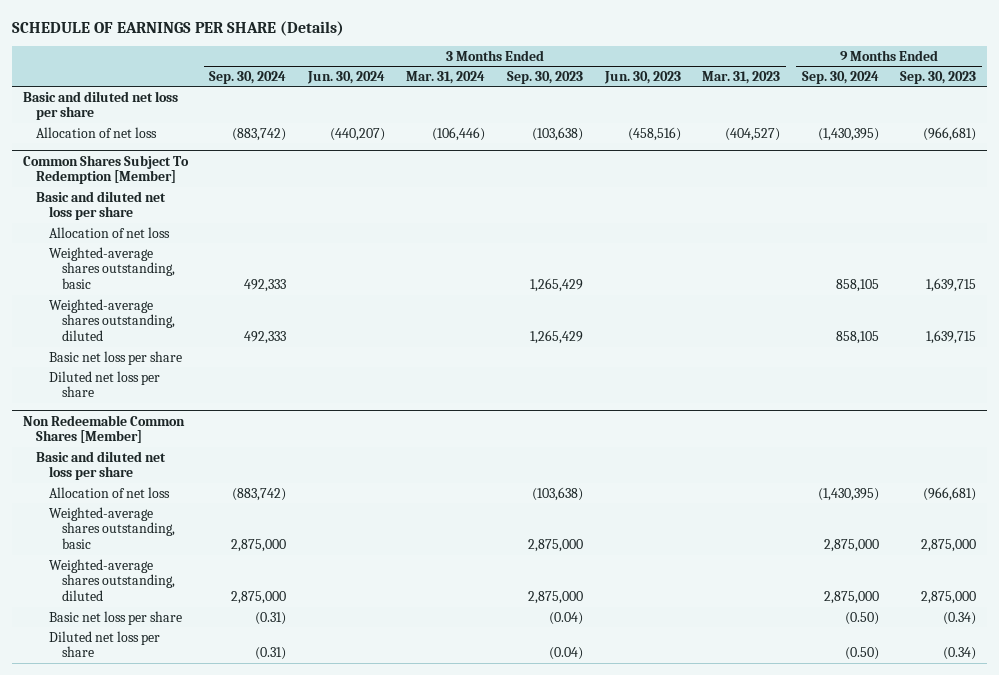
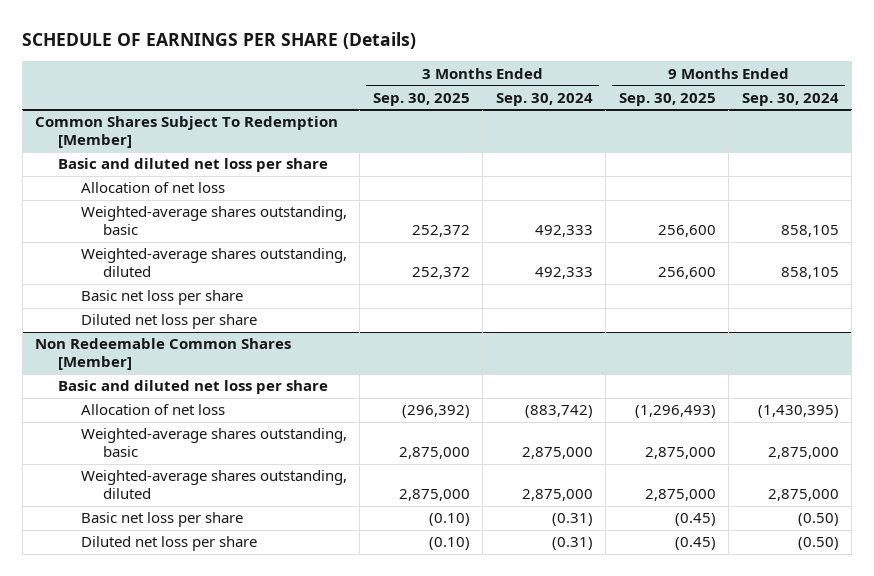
- | 3 Months Ended Sep. 30, 2024 | 3 Months Ended Jun. 30, 2024 | 3 Months Ended Mar. 31, 2024 | 3 Months Ended Sep. 30, 2023 | 3 Months Ended Jun. 30, 2023 | 3 Months Ended Mar. 31, 2023 | 9 Months Ended Sep. 30, 2024 | 9 Months Ended Sep. 30, 2023
+ | 3 Months Ended Sep. 30, 2025 | 3 Months Ended Sep. 30, 2024 | 9 Months Ended Sep. 30, 2025 | 9 Months Ended Sep. 30, 2024
- Basic and diluted net loss per share
- Allocation of net loss | (883,742) | (440,207) | (106,446) | (103,638) | (458,516) | (404,527) | (1,430,395) | (966,681)

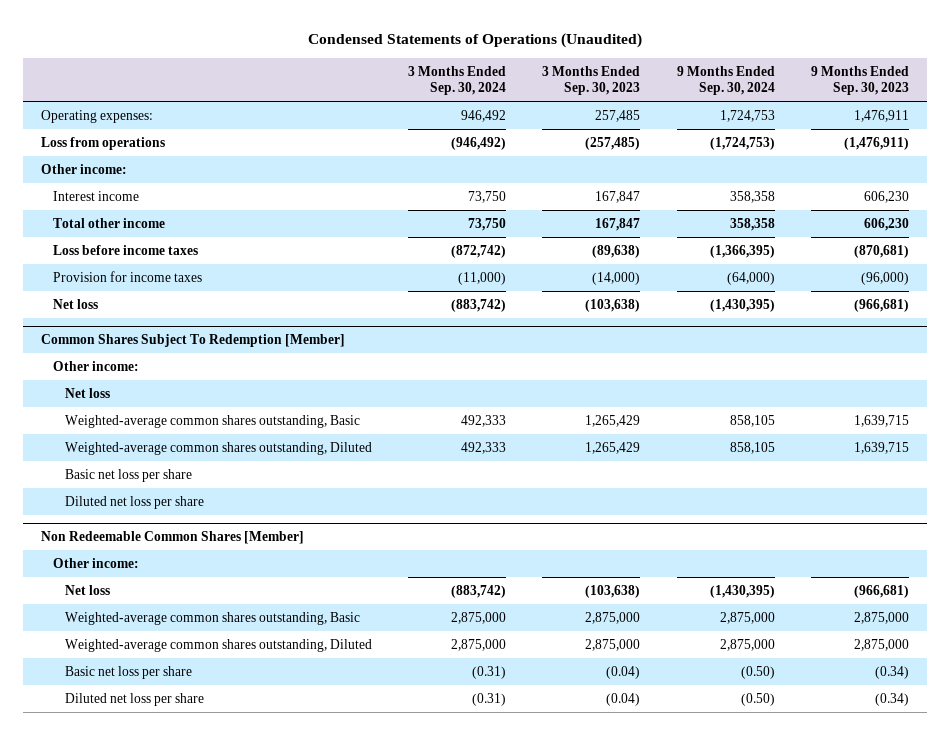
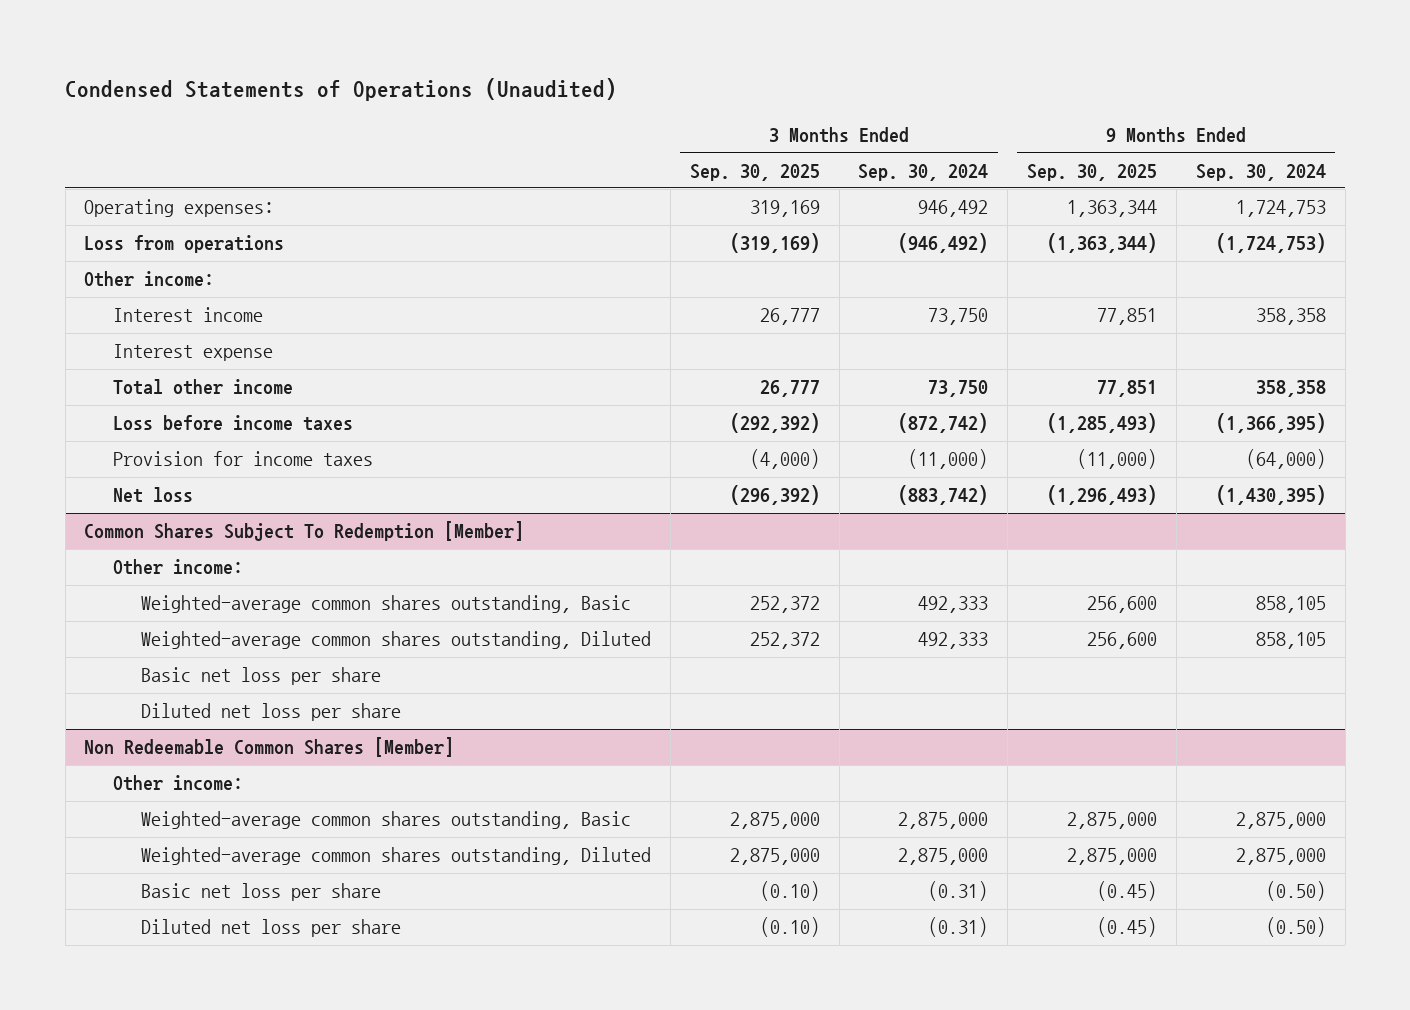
- | 3 Months Ended Sep. 30, 2024 | 3 Months Ended Sep. 30, 2023 | 9 Months Ended Sep. 30, 2024 | 9 Months Ended Sep. 30, 2023
+ | 3 Months Ended Sep. 30, 2025 | 3 Months Ended Sep. 30, 2024 | 9 Months Ended Sep. 30, 2025 | 9 Months Ended Sep. 30, 2024
+ Interest expense
@ Common Shares Subject To Redemption [Member]
- Net loss
@ Non Redeemable Common Shares [Member]
- Net loss | (883,742) | (103,638) | (1,430,395) | (966,681)

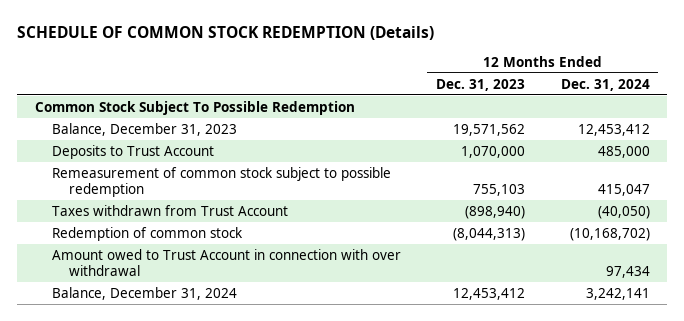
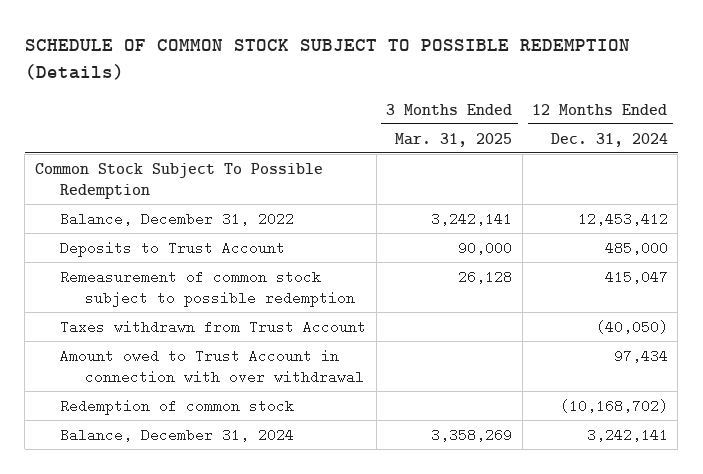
- SCHEDULE OF COMMON STOCK REDEMPTION (Details)
+ SCHEDULE OF COMMON STOCK SUBJECT TO POSSIBLE REDEMPTION (Details)
- | 12 Months Ended Dec. 31, 2023 | 12 Months Ended Dec. 31, 2024
+ | 3 Months Ended Mar. 31, 2025 | 12 Months Ended Dec. 31, 2024
- Balance, December 31, 2023 | 19,571,562 | 12,453,412
+ Balance, December 31, 2022 | 3,242,141 | 12,453,412
moved down: Redemption of common stock | | (10,168,702)

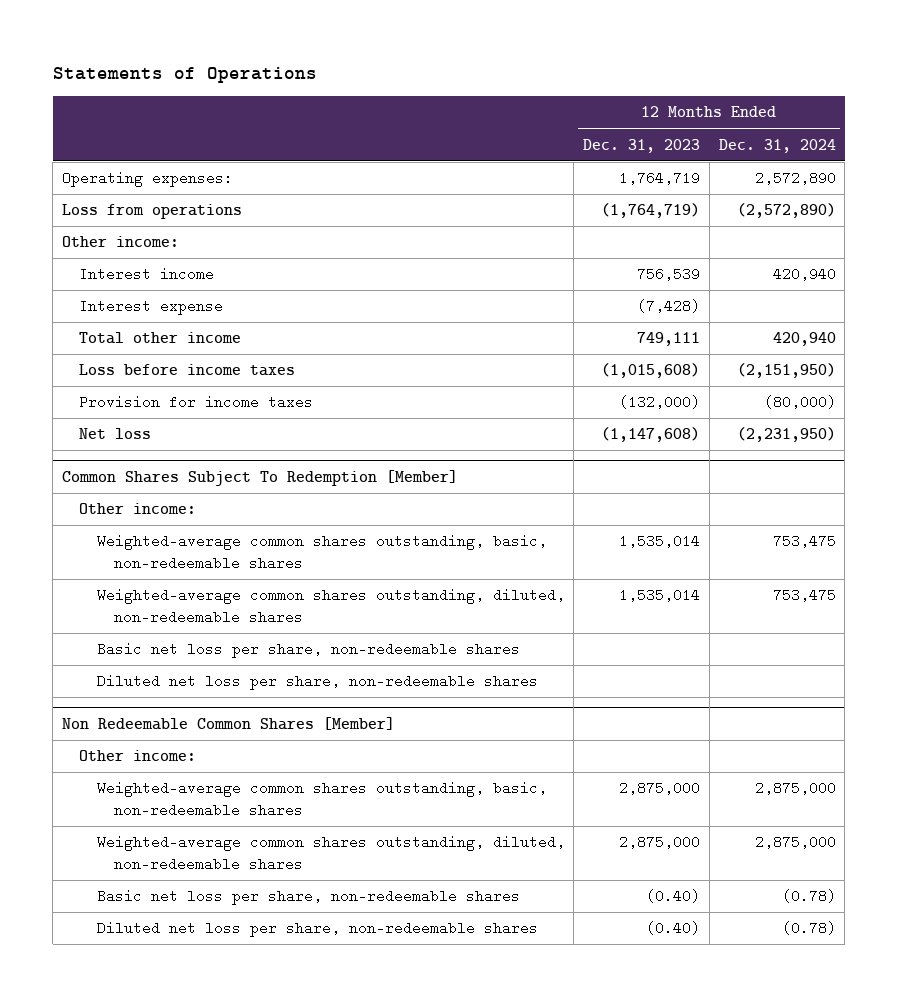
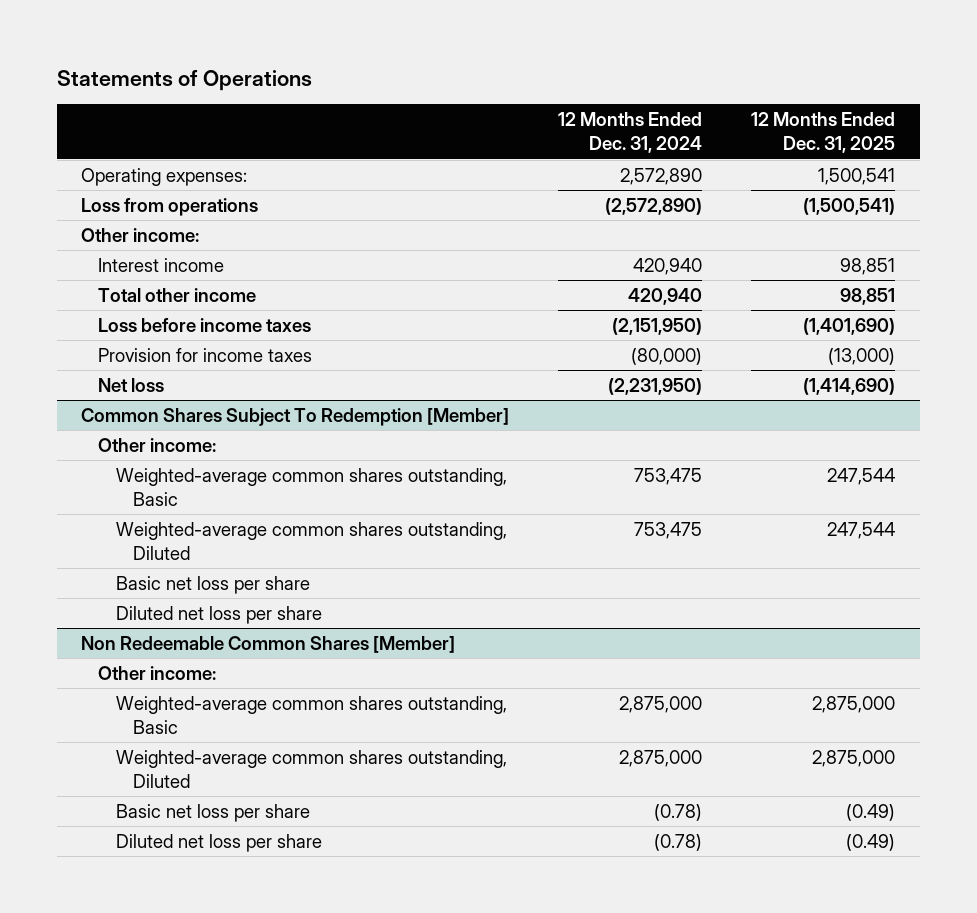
- | 12 Months Ended Dec. 31, 2023 | 12 Months Ended Dec. 31, 2024
+ | 12 Months Ended Dec. 31, 2024 | 12 Months Ended Dec. 31, 2025
- Interest expense | (7,428) |
@ Common Shares Subject To Redemption [Member]
- Weighted-average common shares outstanding, basic, non-redeemable shares | 1,535,014 | 753,475
- Weighted-average common shares outstanding, diluted, non-redeemable shares | 1,535,014 | 753,475
- Basic net loss per share, non-redeemable shares
- Diluted net loss per share, non-redeemable shares
+ Weighted-average common shares outstanding, Basic | 753,475 | 247,544
+ Weighted-average common shares outstanding, Diluted | 753,475 | 247,544
+ Basic net loss per share
+ Diluted net loss per share
@ Non Redeemable Common Shares [Member]
- Weighted-average common shares outstanding, basic, non-redeemable shares | 2,875,000 | 2,875,000
- Weighted-average common shares outstanding, diluted, non-redeemable shares | 2,875,000 | 2,875,000
- Basic net loss per share, non-redeemable shares | (0.40) | (0.78)
- Diluted net loss per share, non-redeemable shares | (0.40) | (0.78)
+ Weighted-average common shares outstanding, Basic | 2,875,000 | 2,875,000
+ Weighted-average common shares outstanding, Diluted | 2,875,000 | 2,875,000
+ Basic net loss per share | (0.78) | (0.49)
+ Diluted net loss per share | (0.78) | (0.49)

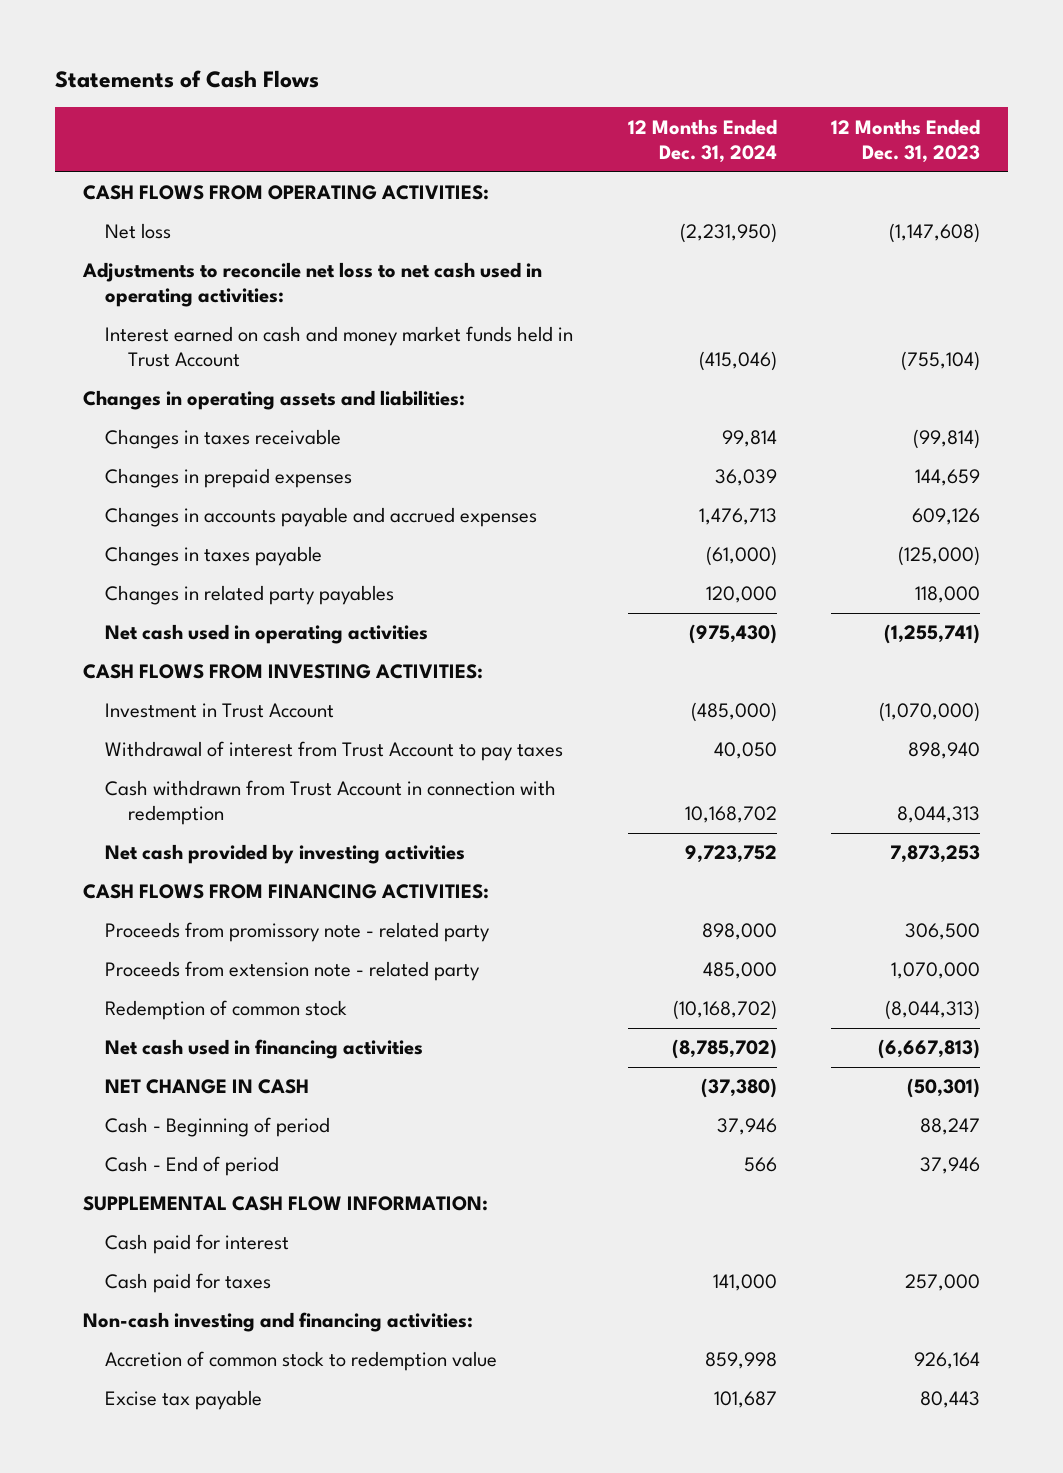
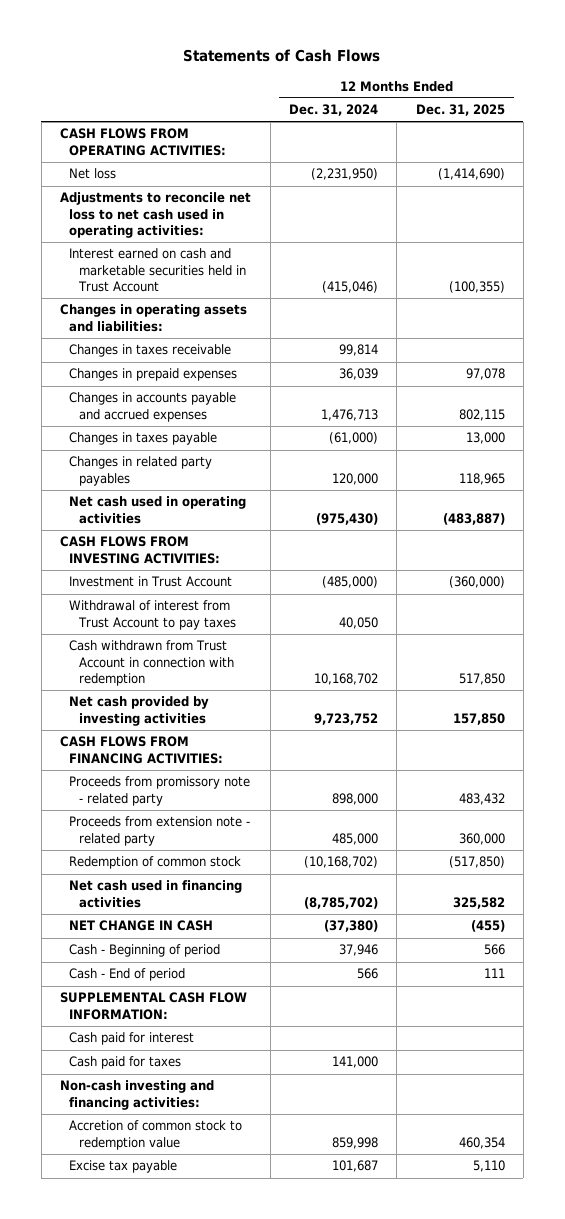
- | 12 Months Ended Dec. 31, 2024 | 12 Months Ended Dec. 31, 2023
+ | 12 Months Ended Dec. 31, 2024 | 12 Months Ended Dec. 31, 2025
- Interest earned on cash and money market funds held in Trust Account | (415,046) | (755,104)
+ Interest earned on cash and marketable securities held in Trust Account | (415,046) | (100,355)

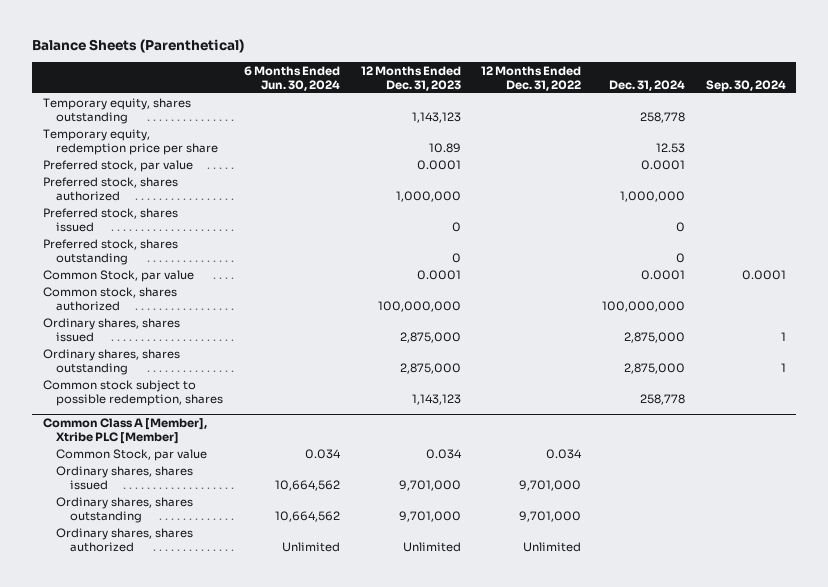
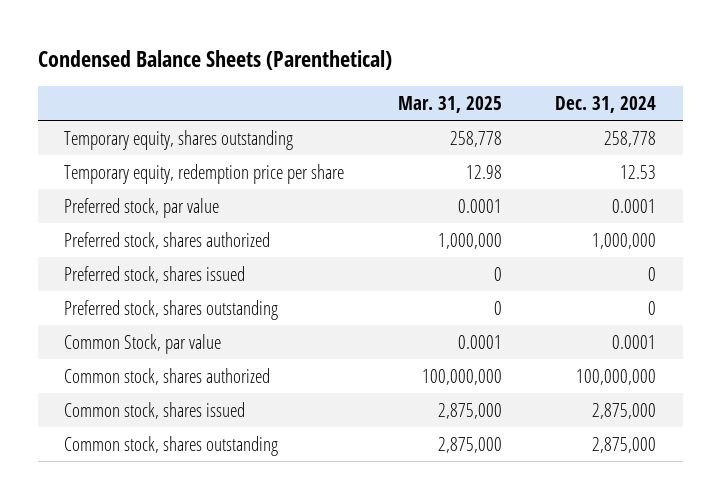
- Balance Sheets (Parenthetical)
+ Condensed Balance Sheets (Parenthetical)
- | 6 Months Ended Jun. 30, 2024 | 12 Months Ended Dec. 31, 2023 | 12 Months Ended Dec. 31, 2022 | Dec. 31, 2024 | Sep. 30, 2024
+ | Mar. 31, 2025 | Dec. 31, 2024
- Ordinary shares, shares issued | | 2,875,000 | | 2,875,000 | 1
- Ordinary shares, shares outstanding | | 2,875,000 | | 2,875,000 | 1
- Common stock subject to possible redemption, shares | | 1,143,123 | | 258,778 |
- Common Class A [Member], Xtribe PLC [Member]
- Common Stock, par value | 0.034 | 0.034 | 0.034 | |
- Ordinary shares, shares issued | 10,664,562 | 9,701,000 | 9,701,000 | |
- Ordinary shares, shares outstanding | 10,664,562 | 9,701,000 | 9,701,000 | |
- Ordinary shares, shares authorized | Unlimited | Unlimited | Unlimited | |
+ Common stock, shares issued | 2,875,000 | 2,875,000
+ Common stock, shares outstanding | 2,875,000 | 2,875,000

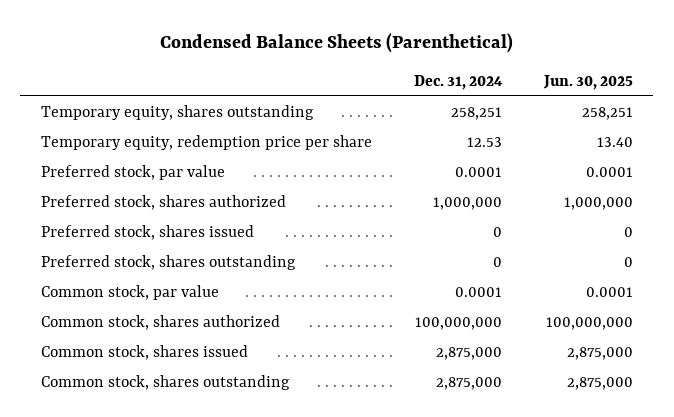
- | Mar. 31, 2025 | Dec. 31, 2024
+ | Dec. 31, 2024 | Jun. 30, 2025
- Temporary equity, shares outstanding | 258,778 | 258,778
+ Temporary equity, shares outstanding | 258,251 | 258,251
- Common Stock, par value | 0.0001 | 0.0001
+ Common stock, par value | 0.0001 | 0.0001

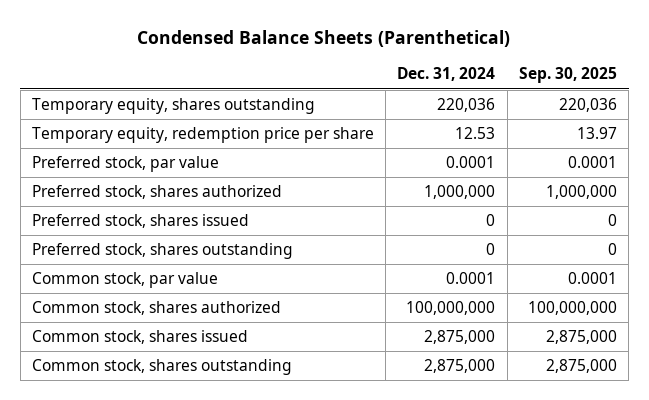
- | Dec. 31, 2024 | Jun. 30, 2025
+ | Dec. 31, 2024 | Sep. 30, 2025
- Temporary equity, shares outstanding | 258,251 | 258,251
+ Temporary equity, shares outstanding | 220,036 | 220,036

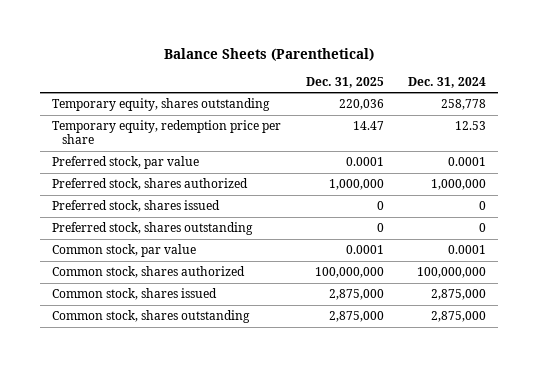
- Condensed Balance Sheets (Parenthetical)
+ Balance Sheets (Parenthetical)
- | Dec. 31, 2024 | Sep. 30, 2025
+ | Dec. 31, 2025 | Dec. 31, 2024
- Temporary equity, shares outstanding | 220,036 | 220,036
+ Temporary equity, shares outstanding | 220,036 | 258,778

